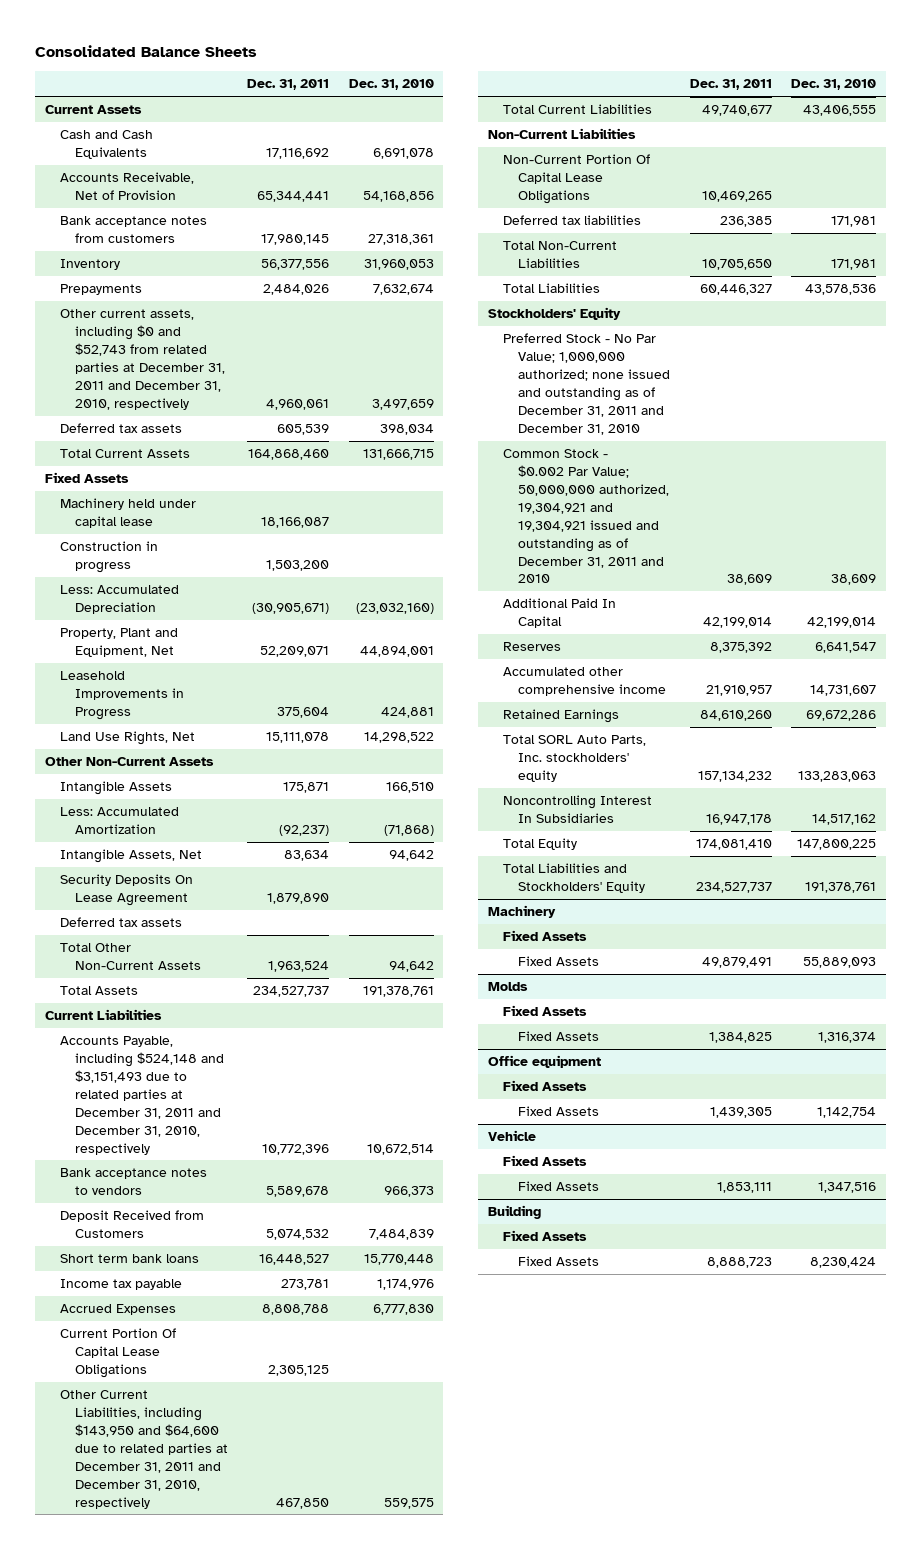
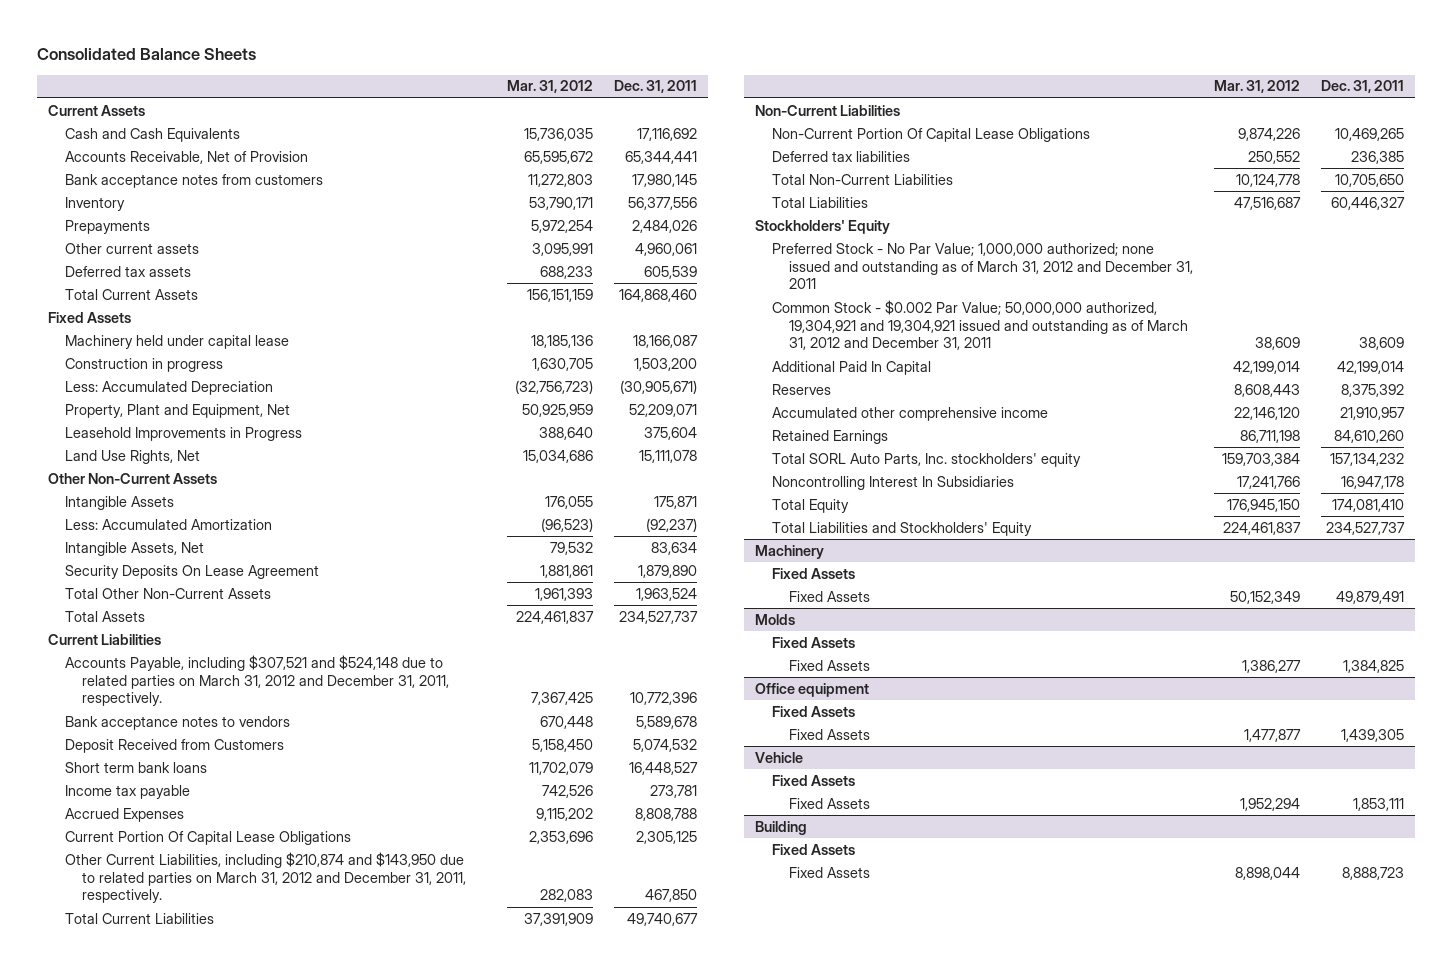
- | Dec. 31, 2011 | Dec. 31, 2010
+ | Mar. 31, 2012 | Dec. 31, 2011
- Other current assets, including $0 and $52,743 from related parties at December 31, 2011 and December 31, 2010, respectively | 4,960,061 | 3,497,659
+ Other current assets | 3,095,991 | 4,960,061
- Deferred tax assets
- Accounts Payable, including $524,148 and $3,151,493 due to related parties at December 31, 2011 and December 31, 2010, respectively | 10,772,396 | 10,672,514
+ Accounts Payable, including $307,521 and $524,148 due to related parties on March 31, 2012 and December 31, 2011, respectively. | 7,367,425 | 10,772,396
- Other Current Liabilities, including $143,950 and $64,600 due to related parties at December 31, 2011 and December 31, 2010, respectively | 467,850 | 559,575
+ Other Current Liabilities, including $210,874 and $143,950 due to related parties on March 31, 2012 and December 31, 2011, respectively. | 282,083 | 467,850
- Preferred Stock - No Par Value; 1,000,000 authorized; none issued and outstanding as of December 31, 2011 and December 31, 2010
- Common Stock - $0.002 Par Value; 50,000,000 authorized, 19,304,921 and 19,304,921 issued and outstanding as of December 31, 2011 and 2010 | 38,609 | 38,609
+ Preferred Stock - No Par Value; 1,000,000 authorized; none issued and outstanding as of March 31, 2012 and December 31, 2011
+ Common Stock - $0.002 Par Value; 50,000,000 authorized, 19,304,921 and 19,304,921 issued and outstanding as of March 31, 2012 and December 31, 2011 | 38,609 | 38,609

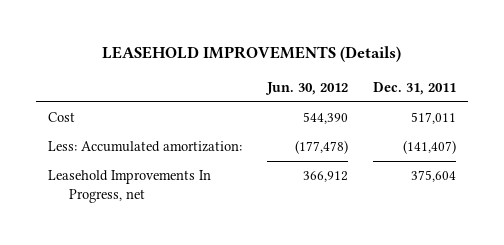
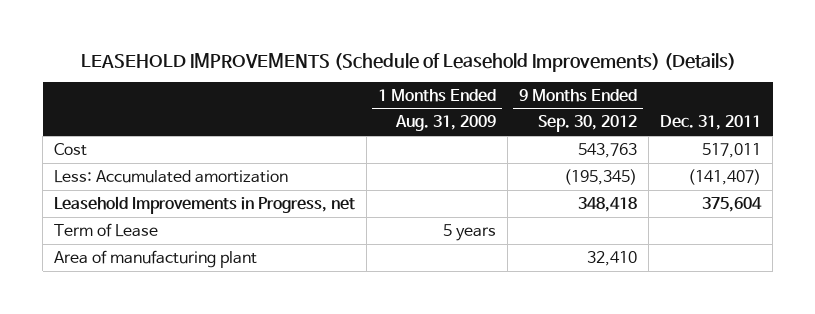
- LEASEHOLD IMPROVEMENTS (Details)
+ LEASEHOLD IMPROVEMENTS (Schedule of Leasehold Improvements) (Details)
- | Jun. 30, 2012 | Dec. 31, 2011
+ | 1 Months Ended Aug. 31, 2009 | 9 Months Ended Sep. 30, 2012 | Dec. 31, 2011
- Less: Accumulated amortization: | (177,478) | (141,407)
- Leasehold Improvements In Progress, net | 366,912 | 375,604
+ Less: Accumulated amortization | | (195,345) | (141,407)
+ Leasehold Improvements in Progress, net | | 348,418 | 375,604
+ Term of Lease | 5 years | |
+ Area of manufacturing plant | | 32,410 |

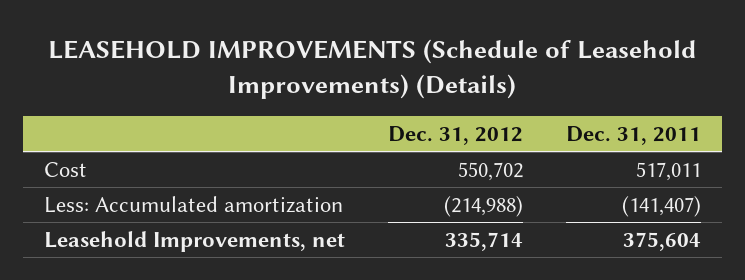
- | 1 Months Ended Aug. 31, 2009 | 9 Months Ended Sep. 30, 2012 | Dec. 31, 2011
+ | Dec. 31, 2012 | Dec. 31, 2011
- Leasehold Improvements in Progress, net | | 348,418 | 375,604
- Term of Lease | 5 years | |
- Area of manufacturing plant | | 32,410 |
+ Leasehold Improvements, net | 335,714 | 375,604

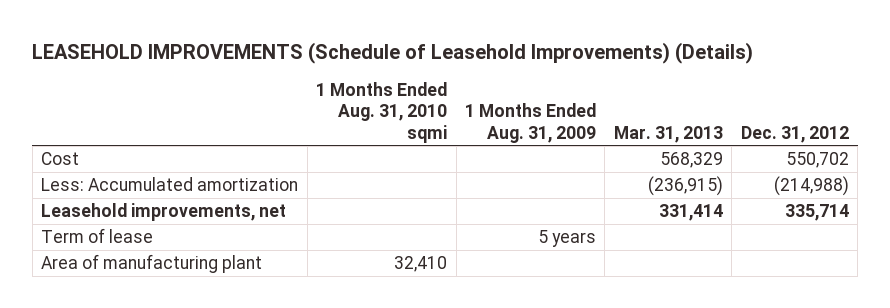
- | Dec. 31, 2012 | Dec. 31, 2011
+ | 1 Months Ended Aug. 31, 2010 sqmi | 1 Months Ended Aug. 31, 2009 | Mar. 31, 2013 | Dec. 31, 2012
- Leasehold Improvements, net | 335,714 | 375,604
+ Leasehold improvements, net | | | 331,414 | 335,714
+ Term of lease | | 5 years | |
+ Area of manufacturing plant | 32,410 | | |

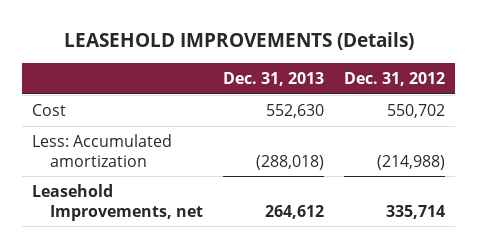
- LEASEHOLD IMPROVEMENTS (Schedule of Leasehold Improvements) (Details)
+ LEASEHOLD IMPROVEMENTS (Details)
- | 1 Months Ended Aug. 31, 2010 sqmi | 1 Months Ended Aug. 31, 2009 | Mar. 31, 2013 | Dec. 31, 2012
+ | Dec. 31, 2013 | Dec. 31, 2012
- Leasehold improvements, net | | | 331,414 | 335,714
- Term of lease | | 5 years | |
- Area of manufacturing plant | 32,410 | | |
+ Leasehold Improvements, net | 264,612 | 335,714

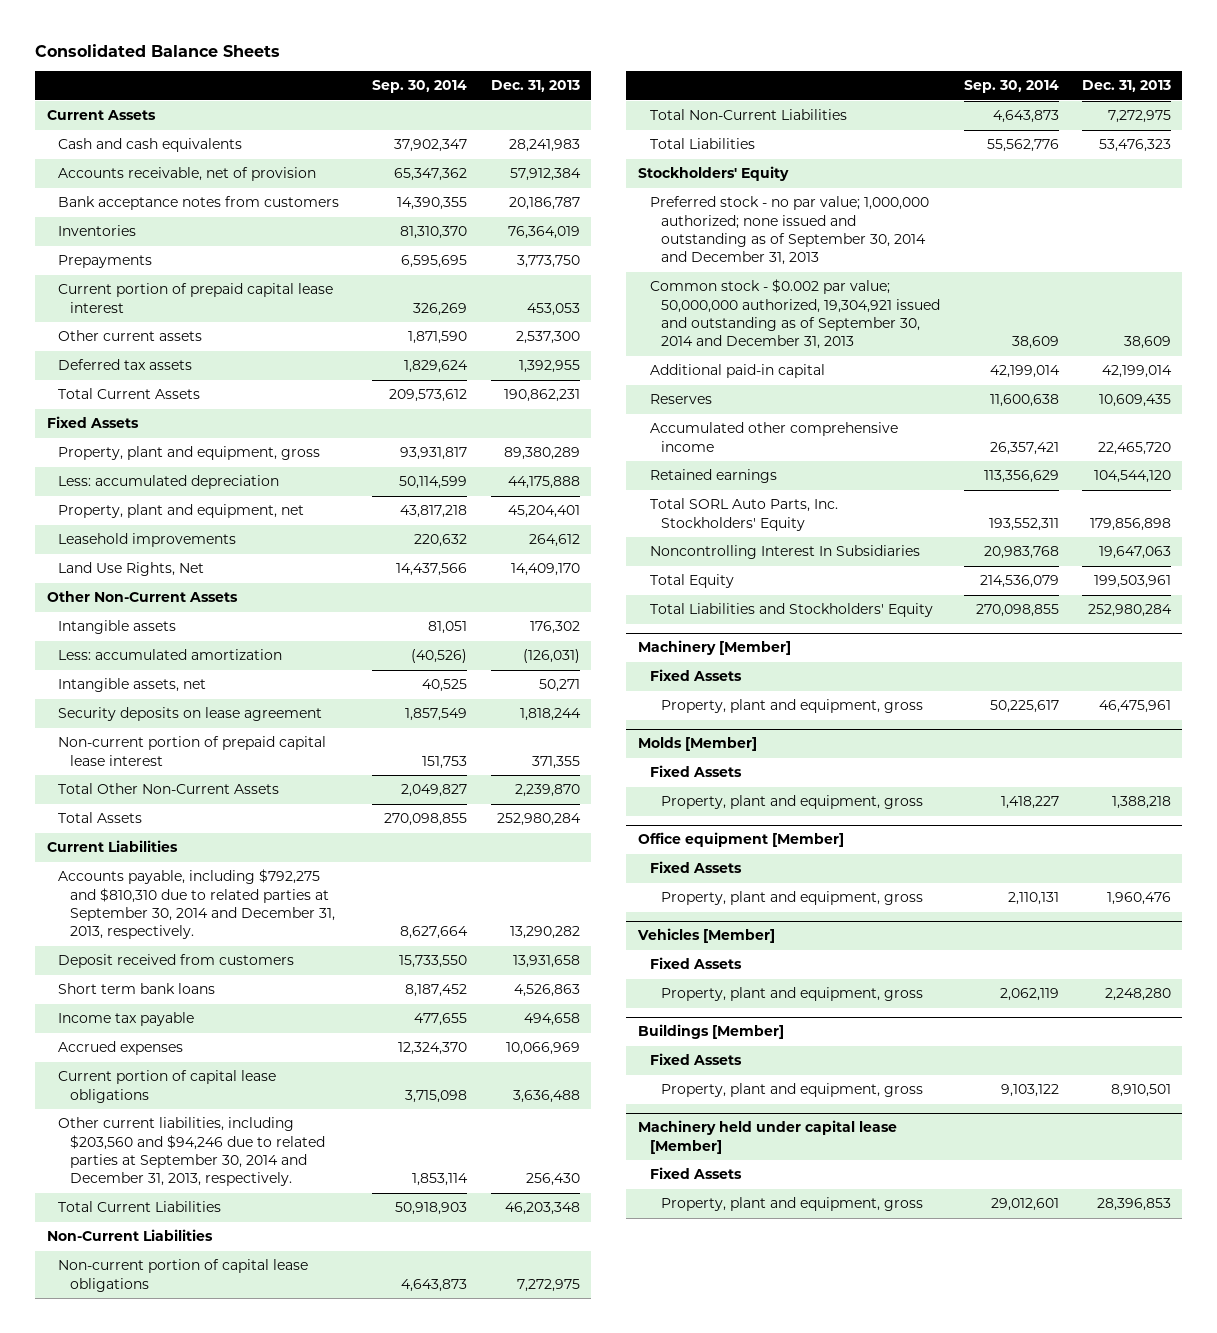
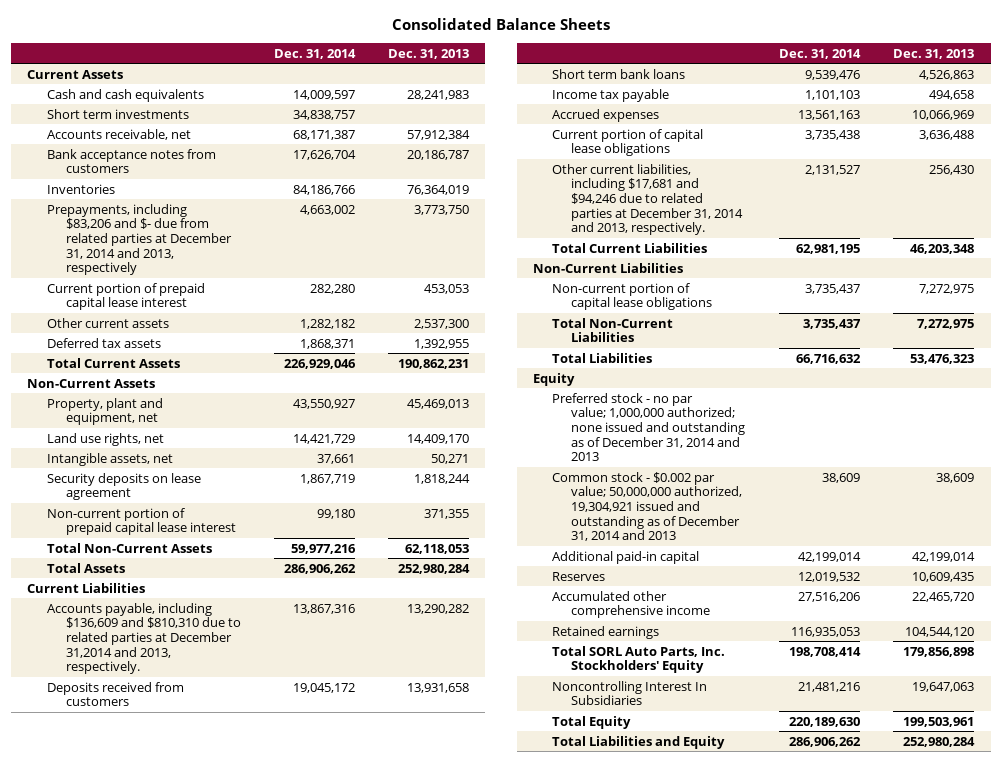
- | Sep. 30, 2014 | Dec. 31, 2013
+ | Dec. 31, 2014 | Dec. 31, 2013
- Accounts receivable, net of provision | 65,347,362 | 57,912,384
+ Short term investments | 34,838,757 |
+ Accounts receivable, net | 68,171,387 | 57,912,384
- Prepayments | 6,595,695 | 3,773,750
+ Prepayments, including $83,206 and $- due from related parties at December 31, 2014 and 2013, respectively | 4,663,002 | 3,773,750
- Fixed Assets
- Property, plant and equipment, gross | 93,931,817 | 89,380,289
- Less: accumulated depreciation | 50,114,599 | 44,175,888
- Property, plant and equipment, net | 43,817,218 | 45,204,401
- Leasehold improvements | 220,632 | 264,612
- Land Use Rights, Net | 14,437,566 | 14,409,170
- Other Non-Current Assets
- Intangible assets | 81,051 | 176,302
- Less: accumulated amortization | (40,526) | (126,031)
+ Non-Current Assets
+ Property, plant and equipment, net | 43,550,927 | 45,469,013
+ Land use rights, net | 14,421,729 | 14,409,170
- Total Other Non-Current Assets | 2,049,827 | 2,239,870
+ Total Non-Current Assets | 59,977,216 | 62,118,053
- Accounts payable, including $792,275 and $810,310 due to related parties at September 30, 2014 and December 31, 2013, respectively. | 8,627,664 | 13,290,282
- Deposit received from customers | 15,733,550 | 13,931,658
+ Accounts payable, including $136,609 and $810,310 due to related parties at December 31,2014 and 2013, respectively. | 13,867,316 | 13,290,282
+ Deposits received from customers | 19,045,172 | 13,931,658
- Other current liabilities, including $203,560 and $94,246 due to related parties at September 30, 2014 and December 31, 2013, respectively. | 1,853,114 | 256,430
+ Other current liabilities, including $17,681 and $94,246 due to related parties at December 31, 2014 and 2013, respectively. | 2,131,527 | 256,430
- Stockholders' Equity
- Preferred stock - no par value; 1,000,000 authorized; none issued and outstanding as of September 30, 2014 and December 31, 2013
- Common stock - $0.002 par value; 50,000,000 authorized, 19,304,921 issued and outstanding as of September 30, 2014 and December 31, 2013 | 38,609 | 38,609
+ Equity
+ Preferred stock - no par value; 1,000,000 authorized; none issued and outstanding as of December 31, 2014 and 2013
+ Common stock - $0.002 par value; 50,000,000 authorized, 19,304,921 issued and outstanding as of December 31, 2014 and 2013 | 38,609 | 38,609
- Total Liabilities and Stockholders' Equity | 270,098,855 | 252,980,284
- Machinery [Member]
- Fixed Assets
- Property, plant and equipment, gross | 50,225,617 | 46,475,961
- Molds [Member]
- Fixed Assets
- Property, plant and equipment, gross | 1,418,227 | 1,388,218
- Office equipment [Member]
- Fixed Assets
- Property, plant and equipment, gross | 2,110,131 | 1,960,476
- Vehicles [Member]
- Fixed Assets
- Property, plant and equipment, gross | 2,062,119 | 2,248,280
- Buildings [Member]
- Fixed Assets
- Property, plant and equipment, gross | 9,103,122 | 8,910,501
- Machinery held under capital lease [Member]
- Fixed Assets
- Property, plant and equipment, gross | 29,012,601 | 28,396,853
+ Total Liabilities and Equity | 286,906,262 | 252,980,284

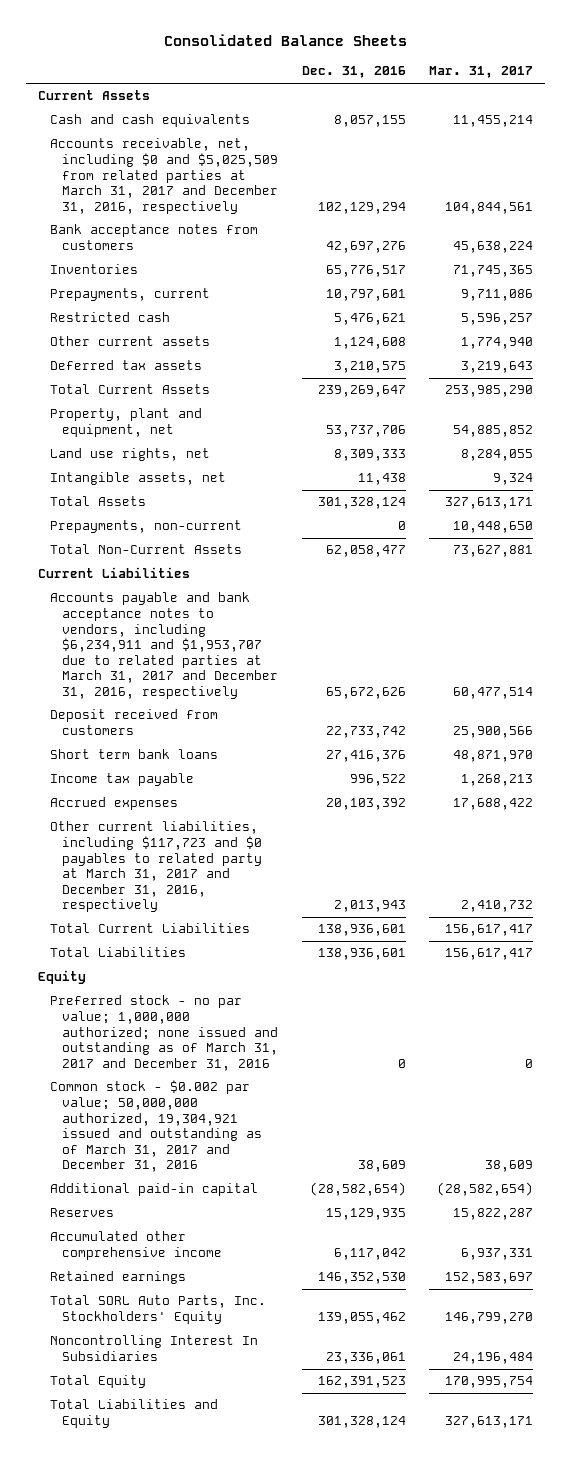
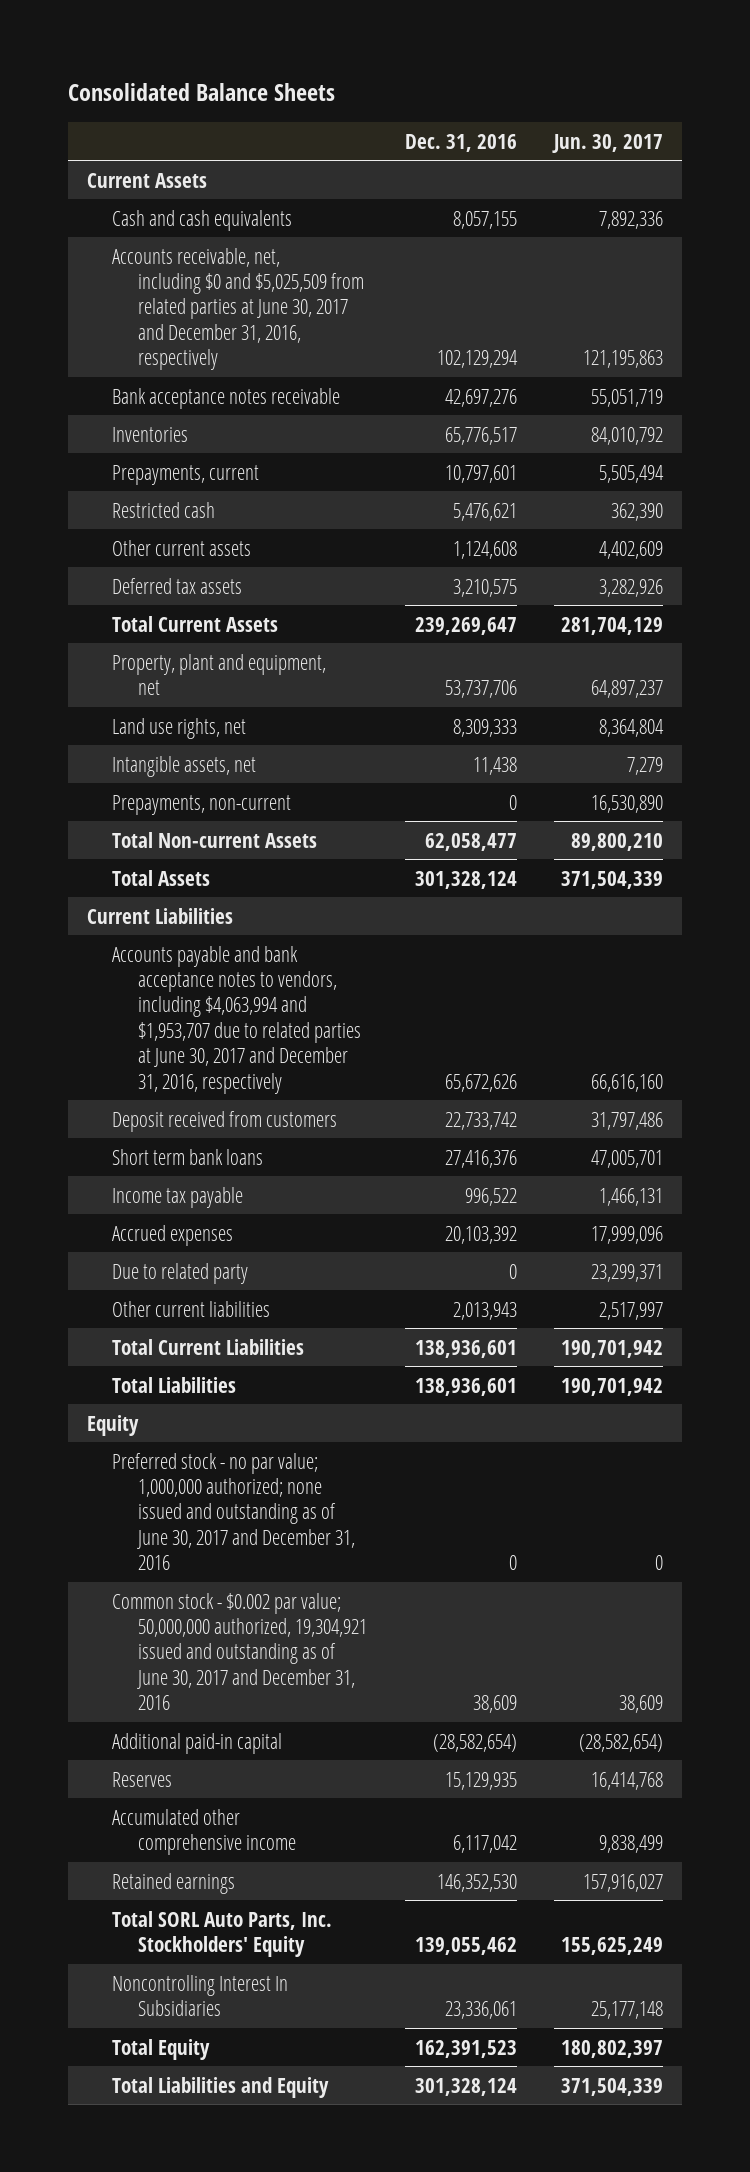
- | Dec. 31, 2016 | Mar. 31, 2017
+ | Dec. 31, 2016 | Jun. 30, 2017
- Accounts receivable, net, including $0 and $5,025,509 from related parties at March 31, 2017 and December 31, 2016, respectively | 102,129,294 | 104,844,561
- Bank acceptance notes from customers | 42,697,276 | 45,638,224
+ Accounts receivable, net, including $0 and $5,025,509 from related parties at June 30, 2017 and December 31, 2016, respectively | 102,129,294 | 121,195,863
+ Bank acceptance notes receivable | 42,697,276 | 55,051,719
- Total Non-Current Assets | 62,058,477 | 73,627,881
+ Total Non-current Assets | 62,058,477 | 89,800,210
moved down: Total Assets | 301,328,124 | 371,504,339
- Accounts payable and bank acceptance notes to vendors, including $6,234,911 and $1,953,707 due to related parties at March 31, 2017 and December 31, 2016, respectively | 65,672,626 | 60,477,514
+ Accounts payable and bank acceptance notes to vendors, including $4,063,994 and $1,953,707 due to related parties at June 30, 2017 and December 31, 2016, respectively | 65,672,626 | 66,616,160
- Other current liabilities, including $117,723 and $0 payables to related party at March 31, 2017 and December 31, 2016, respectively | 2,013,943 | 2,410,732
+ Due to related party | 0 | 23,299,371
+ Other current liabilities | 2,013,943 | 2,517,997
- Preferred stock - no par value; 1,000,000 authorized; none issued and outstanding as of March 31, 2017 and December 31, 2016 | 0 | 0
- Common stock - $0.002 par value; 50,000,000 authorized, 19,304,921 issued and outstanding as of March 31, 2017 and December 31, 2016 | 38,609 | 38,609
+ Preferred stock - no par value; 1,000,000 authorized; none issued and outstanding as of June 30, 2017 and December 31, 2016 | 0 | 0
+ Common stock - $0.002 par value; 50,000,000 authorized, 19,304,921 issued and outstanding as of June 30, 2017 and December 31, 2016 | 38,609 | 38,609

